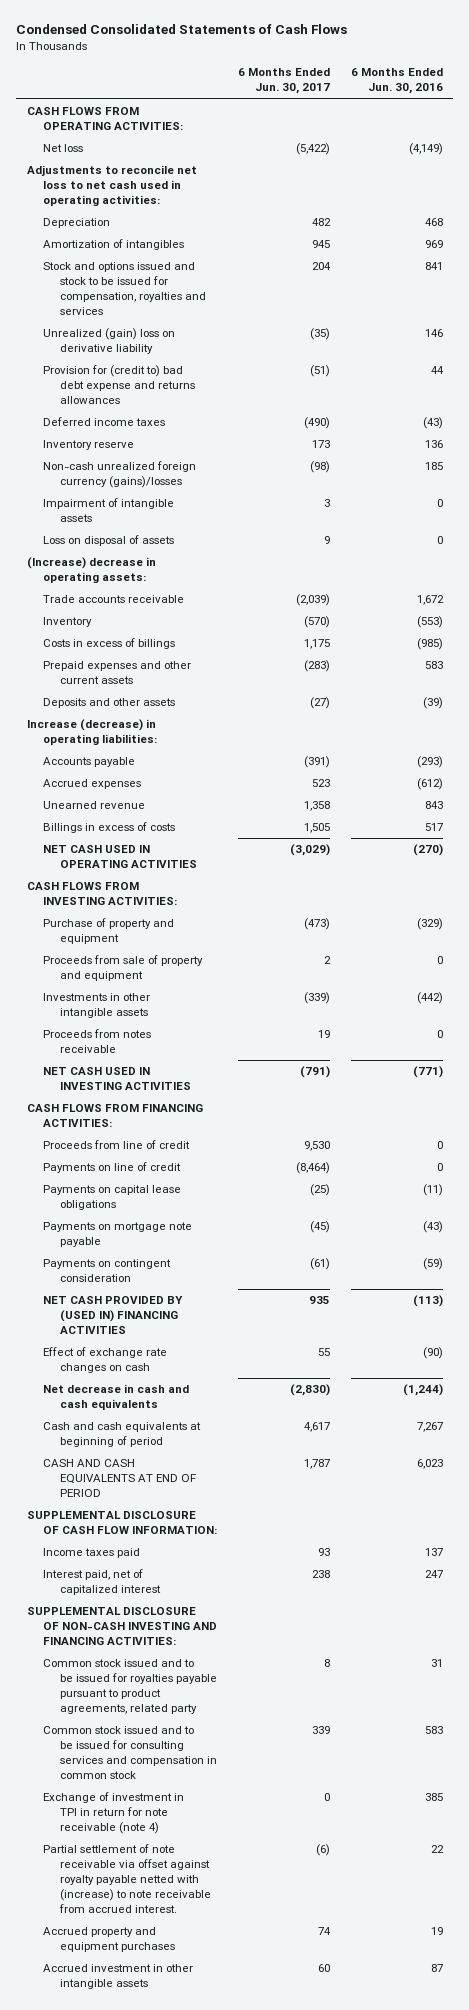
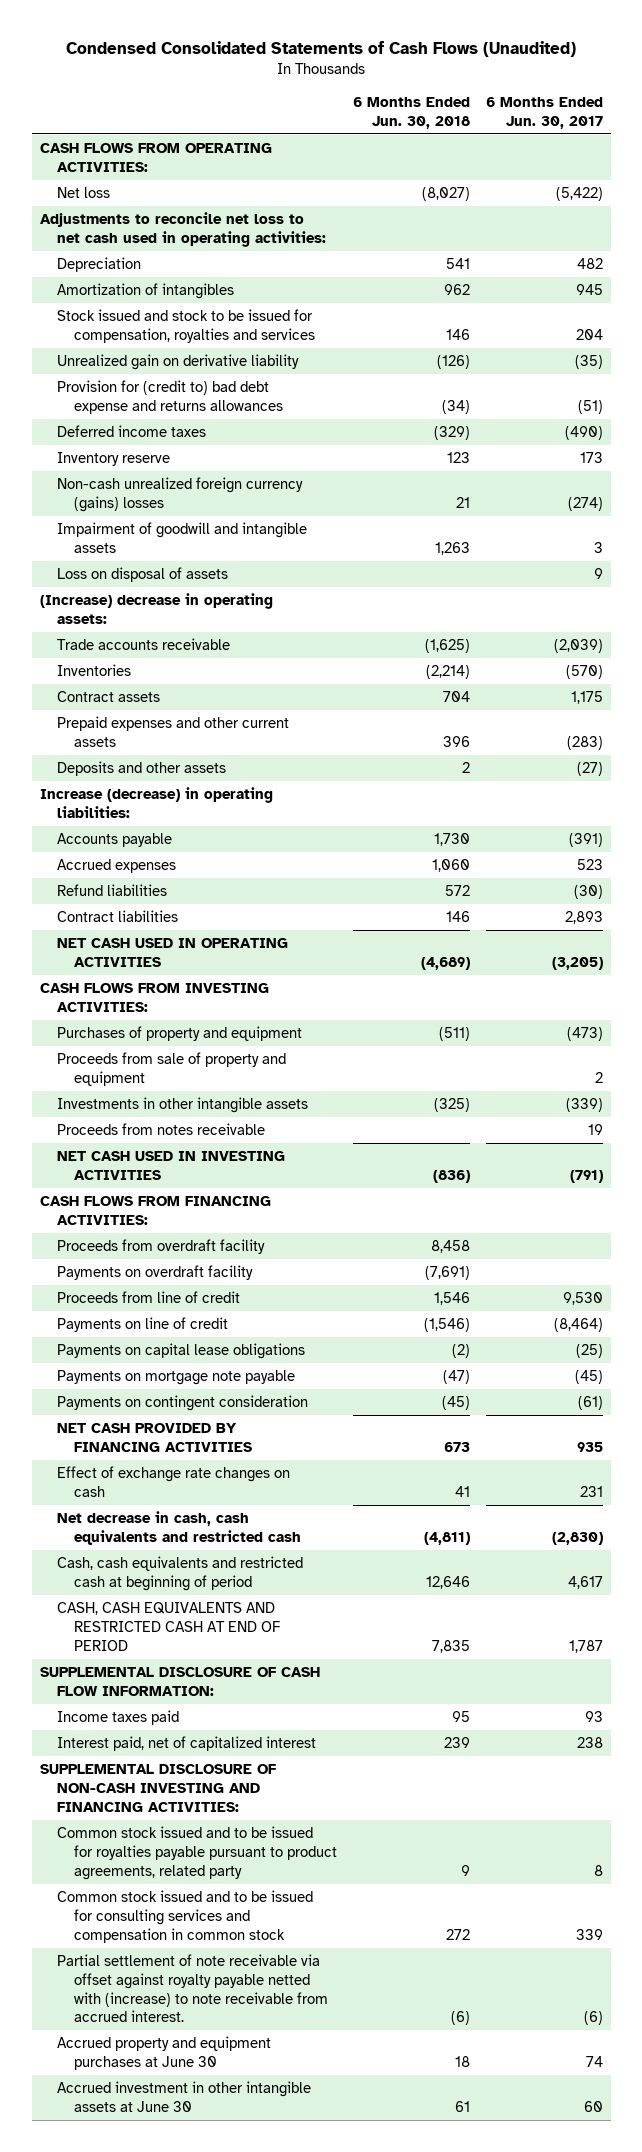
- Condensed Consolidated Statements of Cash Flows
+ Condensed Consolidated Statements of Cash Flows (Unaudited)
- | 6 Months Ended Jun. 30, 2017 | 6 Months Ended Jun. 30, 2016
+ | 6 Months Ended Jun. 30, 2018 | 6 Months Ended Jun. 30, 2017
- Stock and options issued and stock to be issued for compensation, royalties and services | 204 | 841
- Unrealized (gain) loss on derivative liability | (35) | 146
+ Stock issued and stock to be issued for compensation, royalties and services | 146 | 204
+ Unrealized gain on derivative liability | (126) | (35)
- Non-cash unrealized foreign currency (gains)/losses | (98) | 185
- Impairment of intangible assets | 3 | 0
+ Non-cash unrealized foreign currency (gains) losses | 21 | (274)
+ Impairment of goodwill and intangible assets | 1,263 | 3
- Inventory | (570) | (553)
- Costs in excess of billings | 1,175 | (985)
+ Inventories | (2,214) | (570)
+ Contract assets | 704 | 1,175
- Unearned revenue | 1,358 | 843
- Billings in excess of costs | 1,505 | 517
- NET CASH USED IN OPERATING ACTIVITIES | (3,029) | (270)
+ Refund liabilities | 572 | (30)
+ Contract liabilities | 146 | 2,893
+ NET CASH USED IN OPERATING ACTIVITIES | (4,689) | (3,205)
- Purchase of property and equipment | (473) | (329)
+ Purchases of property and equipment | (511) | (473)
+ Proceeds from overdraft facility | 8,458 |
+ Payments on overdraft facility | (7,691) |
- NET CASH PROVIDED BY (USED IN) FINANCING ACTIVITIES | 935 | (113)
- Effect of exchange rate changes on cash | 55 | (90)
- Net decrease in cash and cash equivalents | (2,830) | (1,244)
- Cash and cash equivalents at beginning of period | 4,617 | 7,267
- CASH AND CASH EQUIVALENTS AT END OF PERIOD | 1,787 | 6,023
+ NET CASH PROVIDED BY FINANCING ACTIVITIES | 673 | 935
+ Effect of exchange rate changes on cash | 41 | 231
+ Net decrease in cash, cash equivalents and restricted cash | (4,811) | (2,830)
+ Cash, cash equivalents and restricted cash at beginning of period | 12,646 | 4,617
+ CASH, CASH EQUIVALENTS AND RESTRICTED CASH AT END OF PERIOD | 7,835 | 1,787
- Exchange of investment in TPI in return for note receivable (note 4) | 0 | 385
- Accrued property and equipment purchases | 74 | 19
- Accrued investment in other intangible assets | 60 | 87
+ Accrued property and equipment purchases at June 30 | 18 | 74
+ Accrued investment in other intangible assets at June 30 | 61 | 60

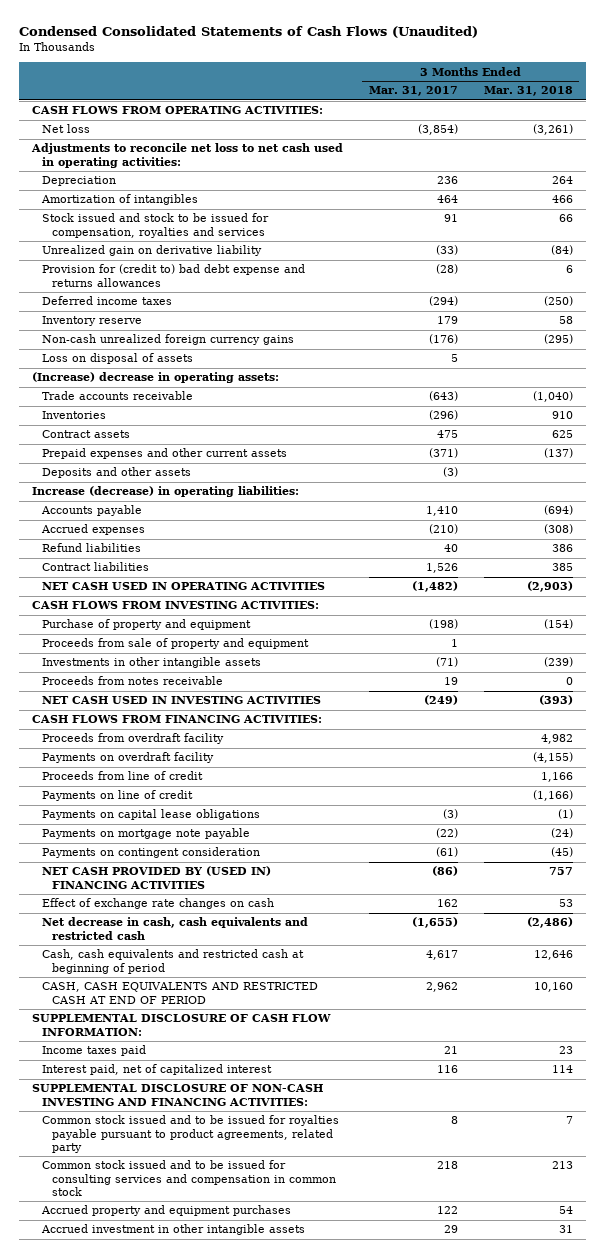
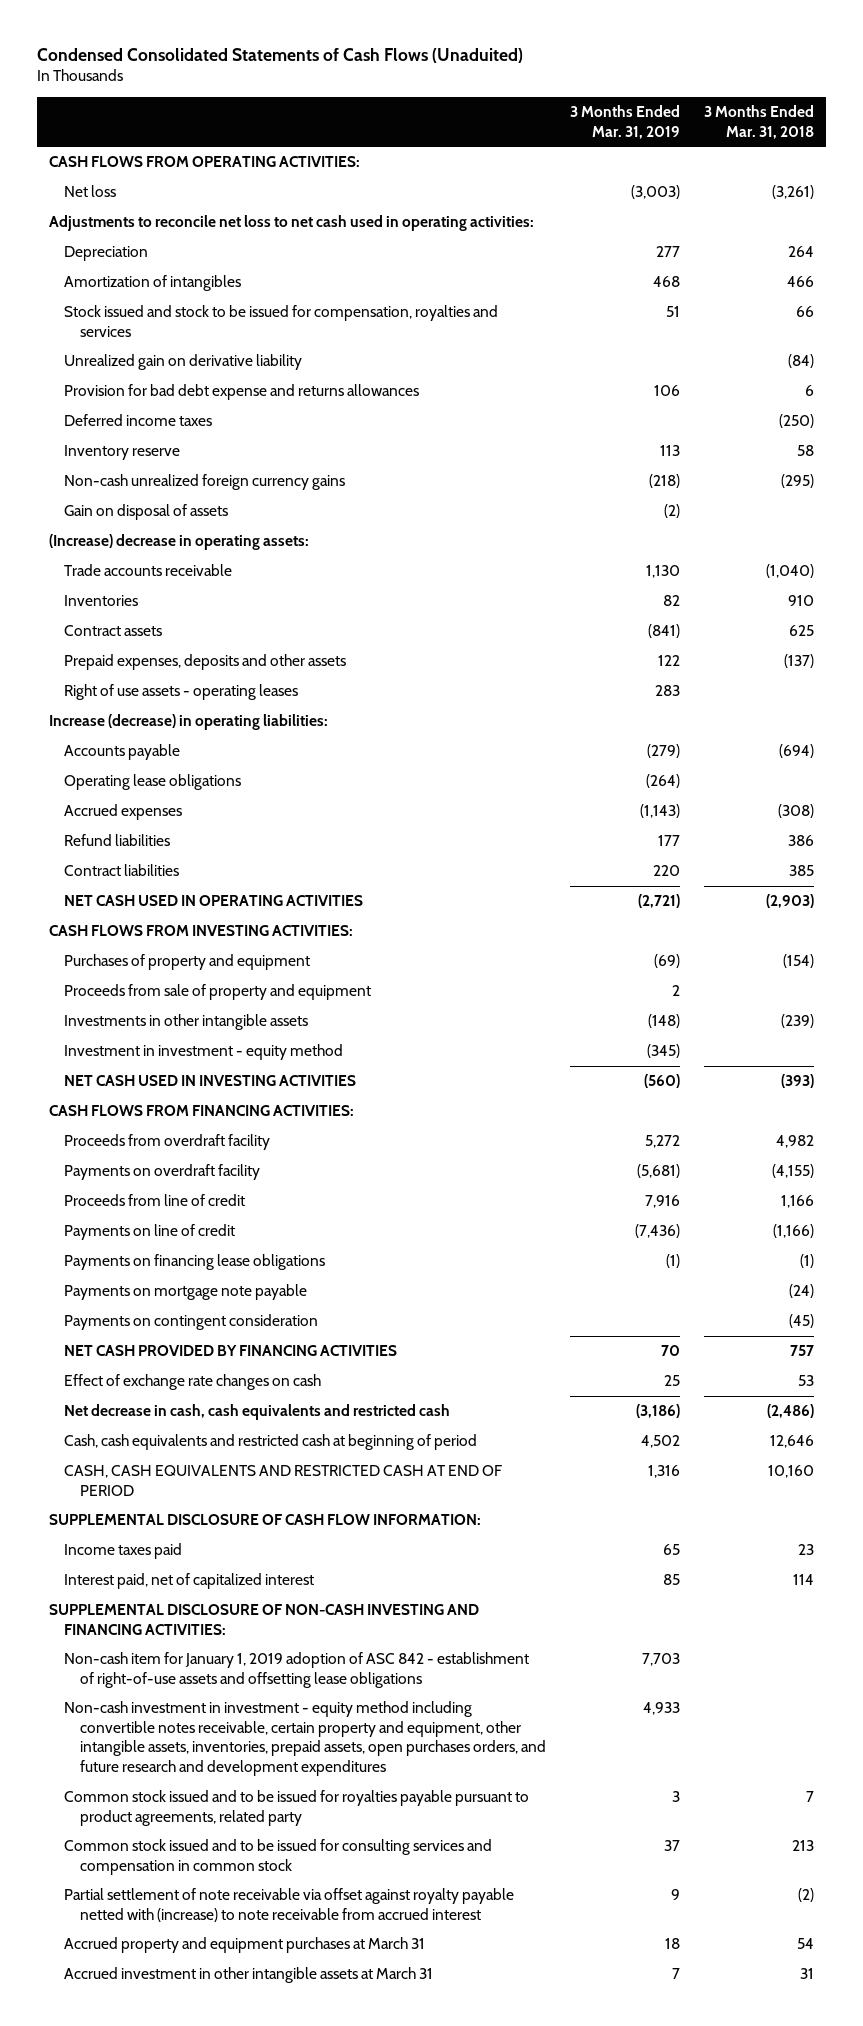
- Condensed Consolidated Statements of Cash Flows (Unaudited)
+ Condensed Consolidated Statements of Cash Flows (Unaduited)
- | 3 Months Ended Mar. 31, 2017 | 3 Months Ended Mar. 31, 2018
+ | 3 Months Ended Mar. 31, 2019 | 3 Months Ended Mar. 31, 2018
- Provision for (credit to) bad debt expense and returns allowances | (28) | 6
+ Provision for bad debt expense and returns allowances | 106 | 6
- Loss on disposal of assets | 5 |
+ Gain on disposal of assets | (2) |
- Prepaid expenses and other current assets | (371) | (137)
- Deposits and other assets | (3) |
+ Prepaid expenses, deposits and other assets | 122 | (137)
+ Right of use assets - operating leases | 283 |
+ Operating lease obligations | (264) |
- Purchase of property and equipment | (198) | (154)
+ Purchases of property and equipment | (69) | (154)
- Proceeds from notes receivable | 19 | 0
+ Investment in investment - equity method | (345) |
- Payments on capital lease obligations | (3) | (1)
+ Payments on financing lease obligations | (1) | (1)
- NET CASH PROVIDED BY (USED IN) FINANCING ACTIVITIES | (86) | 757
+ NET CASH PROVIDED BY FINANCING ACTIVITIES | 70 | 757
+ Non-cash item for January 1, 2019 adoption of ASC 842 - establishment of right-of-use assets and offsetting lease obligations | 7,703 |
+ Non-cash investment in investment - equity method including convertible notes receivable, certain property and equipment, other intangible assets, inventories, prepaid assets, open purchases orders, and future research and development expenditures | 4,933 |
- Accrued property and equipment purchases | 122 | 54
- Accrued investment in other intangible assets | 29 | 31
+ Partial settlement of note receivable via offset against royalty payable netted with (increase) to note receivable from accrued interest | 9 | (2)
+ Accrued property and equipment purchases at March 31 | 18 | 54
+ Accrued investment in other intangible assets at March 31 | 7 | 31

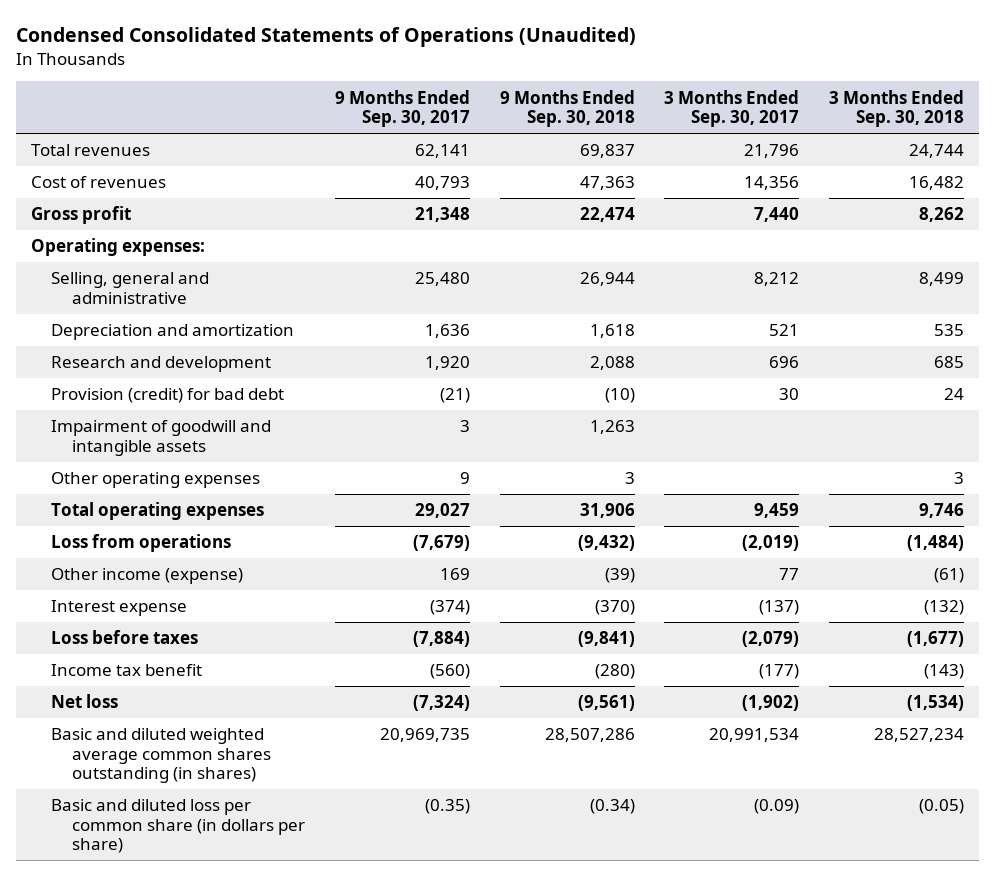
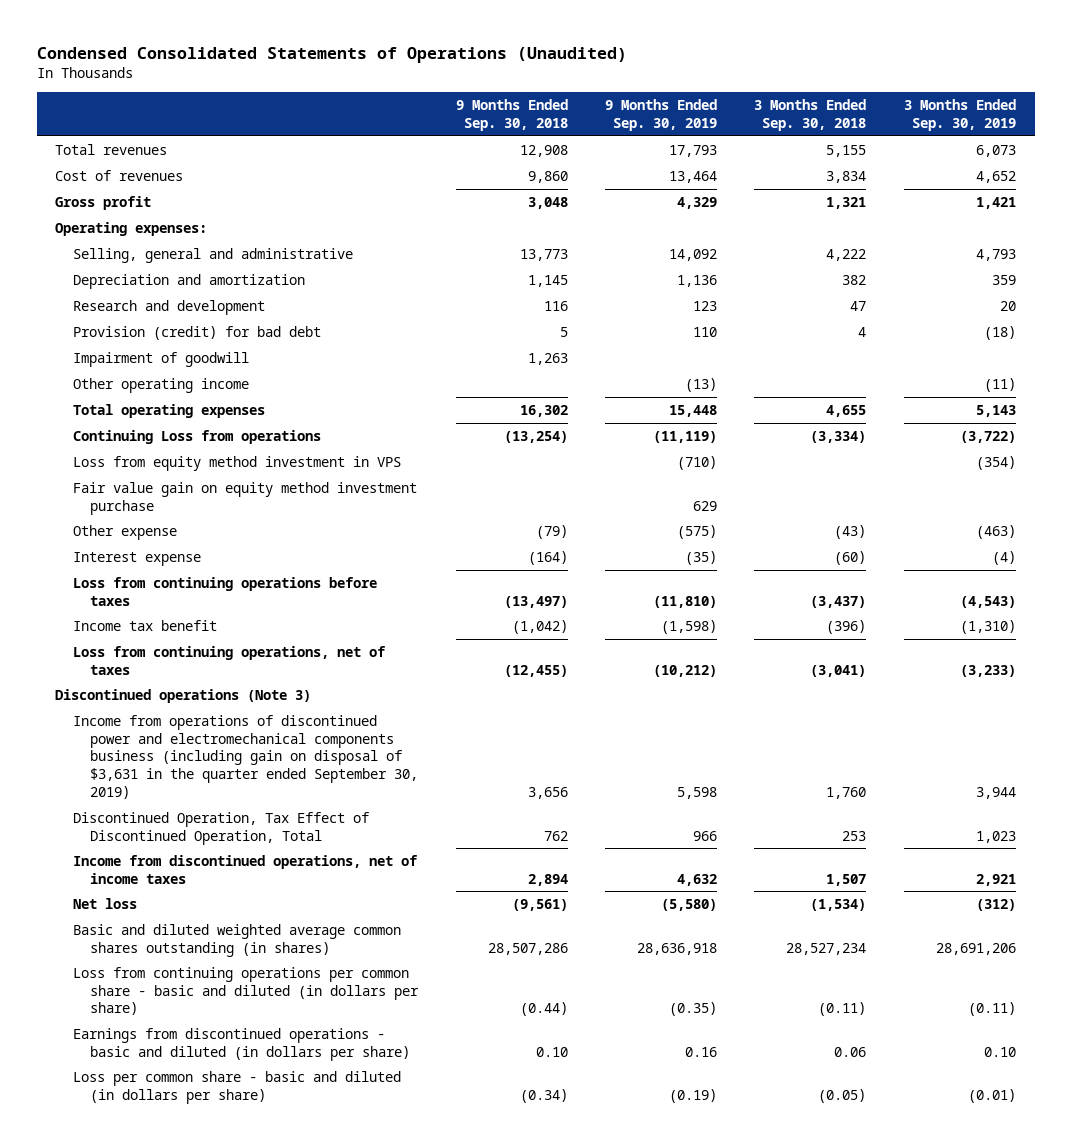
- | 9 Months Ended Sep. 30, 2017 | 9 Months Ended Sep. 30, 2018 | 3 Months Ended Sep. 30, 2017 | 3 Months Ended Sep. 30, 2018
+ | 9 Months Ended Sep. 30, 2018 | 9 Months Ended Sep. 30, 2019 | 3 Months Ended Sep. 30, 2018 | 3 Months Ended Sep. 30, 2019
- Total revenues | 62,141 | 69,837 | 21,796 | 24,744
- Cost of revenues | 40,793 | 47,363 | 14,356 | 16,482
- Gross profit | 21,348 | 22,474 | 7,440 | 8,262
+ Total revenues | 12,908 | 17,793 | 5,155 | 6,073
+ Cost of revenues | 9,860 | 13,464 | 3,834 | 4,652
+ Gross profit | 3,048 | 4,329 | 1,321 | 1,421
- Selling, general and administrative | 25,480 | 26,944 | 8,212 | 8,499
- Depreciation and amortization | 1,636 | 1,618 | 521 | 535
- Research and development | 1,920 | 2,088 | 696 | 685
- Provision (credit) for bad debt | (21) | (10) | 30 | 24
- Impairment of goodwill and intangible assets | 3 | 1,263 | |
- Other operating expenses | 9 | 3 | | 3
- Total operating expenses | 29,027 | 31,906 | 9,459 | 9,746
- Loss from operations | (7,679) | (9,432) | (2,019) | (1,484)
- Other income (expense) | 169 | (39) | 77 | (61)
- Interest expense | (374) | (370) | (137) | (132)
- Loss before taxes | (7,884) | (9,841) | (2,079) | (1,677)
- Income tax benefit | (560) | (280) | (177) | (143)
+ Selling, general and administrative | 13,773 | 14,092 | 4,222 | 4,793
+ Depreciation and amortization | 1,145 | 1,136 | 382 | 359
+ Research and development | 116 | 123 | 47 | 20
+ Provision (credit) for bad debt | 5 | 110 | 4 | (18)
+ Impairment of goodwill | 1,263 | | |
+ Other operating income | | (13) | | (11)
+ Total operating expenses | 16,302 | 15,448 | 4,655 | 5,143
+ Continuing Loss from operations | (13,254) | (11,119) | (3,334) | (3,722)
+ Loss from equity method investment in VPS | | (710) | | (354)
+ Fair value gain on equity method investment purchase | | 629 | |
+ Other expense | (79) | (575) | (43) | (463)
+ Interest expense | (164) | (35) | (60) | (4)
+ Loss from continuing operations before taxes | (13,497) | (11,810) | (3,437) | (4,543)
+ Income tax benefit | (1,042) | (1,598) | (396) | (1,310)
+ Loss from continuing operations, net of taxes | (12,455) | (10,212) | (3,041) | (3,233)
+ Discontinued operations (Note 3)
+ Income from operations of discontinued power and electromechanical components business (including gain on disposal of $3,631 in the quarter ended September 30, 2019) | 3,656 | 5,598 | 1,760 | 3,944
+ Discontinued Operation, Tax Effect of Discontinued Operation, Total | 762 | 966 | 253 | 1,023
+ Income from discontinued operations, net of income taxes | 2,894 | 4,632 | 1,507 | 2,921
- Basic and diluted loss per common share (in dollars per share) | (0.35) | (0.34) | (0.09) | (0.05)
+ Loss from continuing operations per common share - basic and diluted (in dollars per share) | (0.44) | (0.35) | (0.11) | (0.11)
+ Earnings from discontinued operations - basic and diluted (in dollars per share) | 0.10 | 0.16 | 0.06 | 0.10
+ Loss per common share - basic and diluted (in dollars per share) | (0.34) | (0.19) | (0.05) | (0.01)

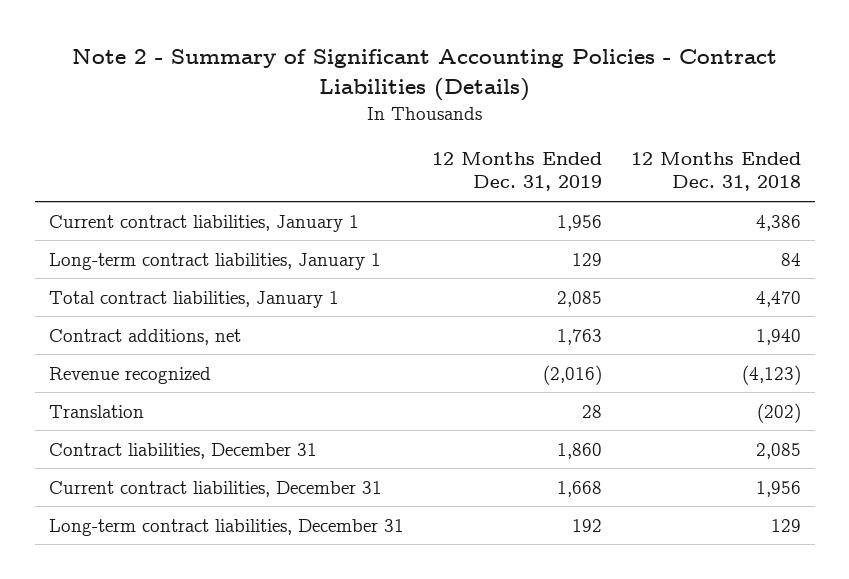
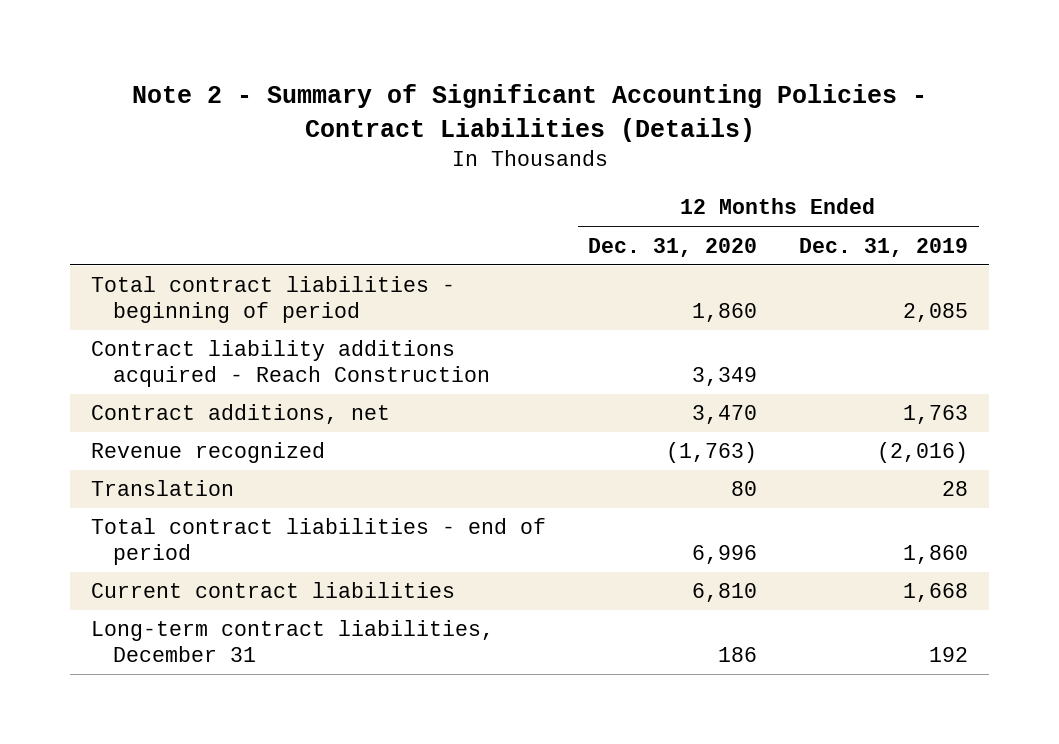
- | 12 Months Ended Dec. 31, 2019 | 12 Months Ended Dec. 31, 2018
+ | 12 Months Ended Dec. 31, 2020 | 12 Months Ended Dec. 31, 2019
- Current contract liabilities, January 1 | 1,956 | 4,386
- Long-term contract liabilities, January 1 | 129 | 84
- Total contract liabilities, January 1 | 2,085 | 4,470
+ Total contract liabilities - beginning of period | 1,860 | 2,085
+ Contract liability additions acquired - Reach Construction | 3,349 |
- Contract liabilities, December 31 | 1,860 | 2,085
- Current contract liabilities, December 31 | 1,668 | 1,956
+ Total contract liabilities - end of period | 6,996 | 1,860
+ Current contract liabilities | 6,810 | 1,668

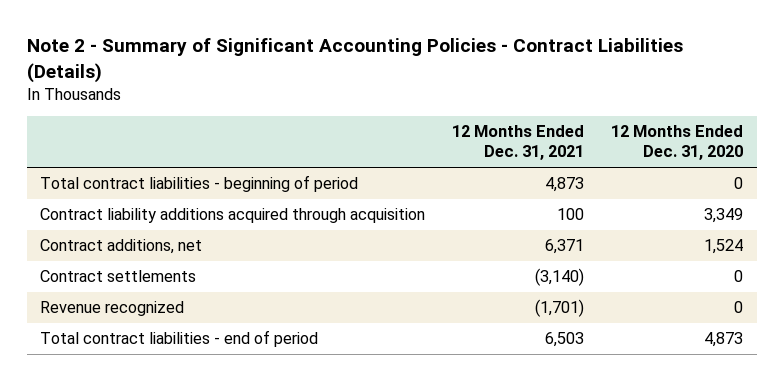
- | 12 Months Ended Dec. 31, 2020 | 12 Months Ended Dec. 31, 2019
+ | 12 Months Ended Dec. 31, 2021 | 12 Months Ended Dec. 31, 2020
- Total contract liabilities - beginning of period | 1,860 | 2,085
- Contract liability additions acquired - Reach Construction | 3,349 |
- Contract additions, net | 3,470 | 1,763
- Revenue recognized | (1,763) | (2,016)
- Translation | 80 | 28
- Total contract liabilities - end of period | 6,996 | 1,860
- Current contract liabilities | 6,810 | 1,668
- Long-term contract liabilities, December 31 | 186 | 192
+ Total contract liabilities - beginning of period | 4,873 | 0
+ Contract liability additions acquired through acquisition | 100 | 3,349
+ Contract additions, net | 6,371 | 1,524
+ Contract settlements | (3,140) | 0
+ Revenue recognized | (1,701) | 0
+ Total contract liabilities - end of period | 6,503 | 4,873

